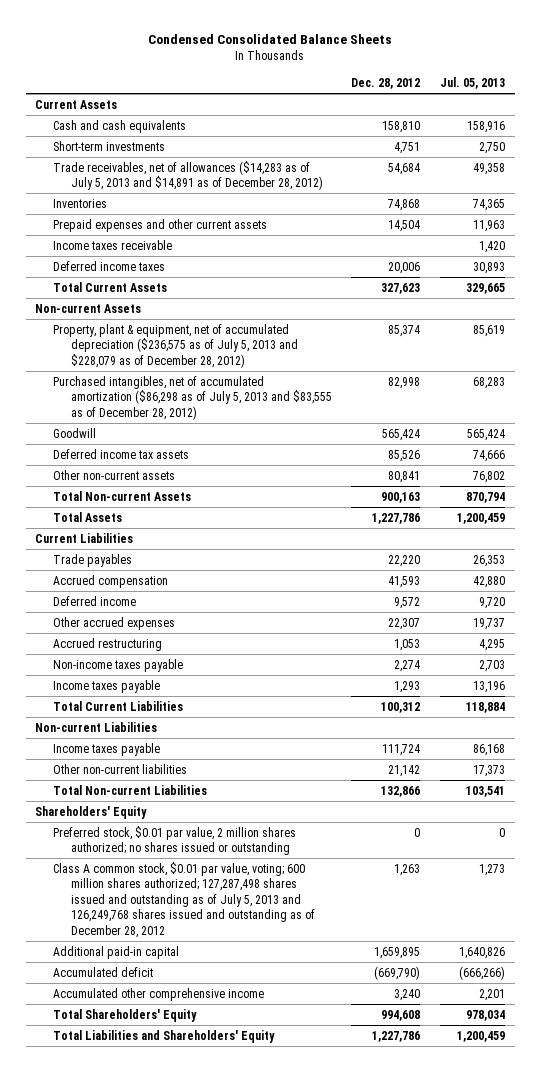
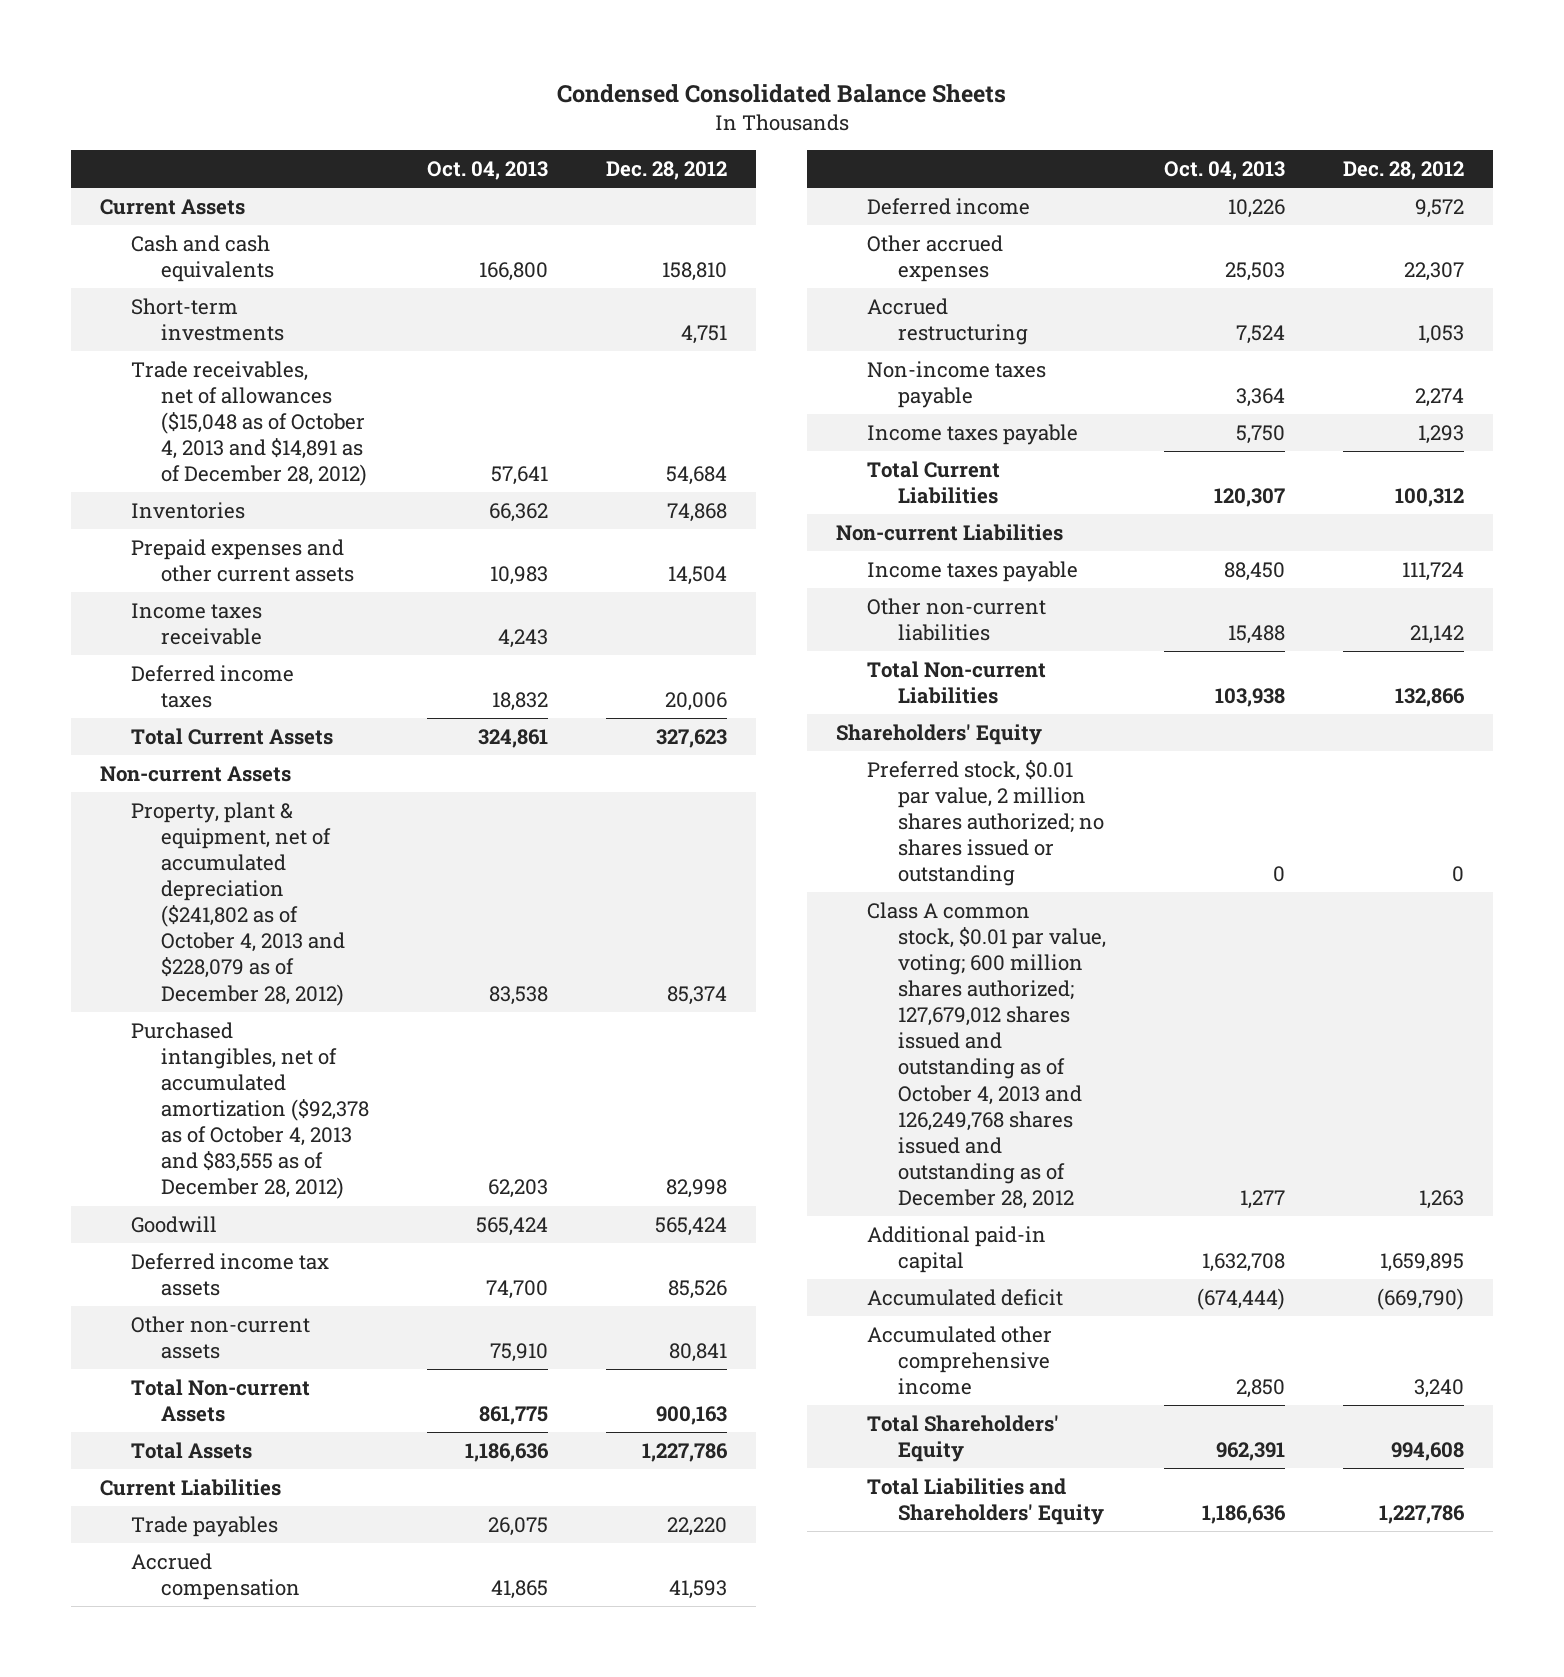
- | Dec. 28, 2012 | Jul. 05, 2013
+ | Oct. 04, 2013 | Dec. 28, 2012
- Trade receivables, net of allowances ($14,283 as of July 5, 2013 and $14,891 as of December 28, 2012) | 54,684 | 49,358
+ Trade receivables, net of allowances ($15,048 as of October 4, 2013 and $14,891 as of December 28, 2012) | 57,641 | 54,684
- Property, plant & equipment, net of accumulated depreciation ($236,575 as of July 5, 2013 and $228,079 as of December 28, 2012) | 85,374 | 85,619
- Purchased intangibles, net of accumulated amortization ($86,298 as of July 5, 2013 and $83,555 as of December 28, 2012) | 82,998 | 68,283
+ Property, plant & equipment, net of accumulated depreciation ($241,802 as of October 4, 2013 and $228,079 as of December 28, 2012) | 83,538 | 85,374
+ Purchased intangibles, net of accumulated amortization ($92,378 as of October 4, 2013 and $83,555 as of December 28, 2012) | 62,203 | 82,998
- Class A common stock, $0.01 par value, voting; 600 million shares authorized; 127,287,498 shares issued and outstanding as of July 5, 2013 and 126,249,768 shares issued and outstanding as of December 28, 2012 | 1,263 | 1,273
+ Class A common stock, $0.01 par value, voting; 600 million shares authorized; 127,679,012 shares issued and outstanding as of October 4, 2013 and 126,249,768 shares issued and outstanding as of December 28, 2012 | 1,277 | 1,263

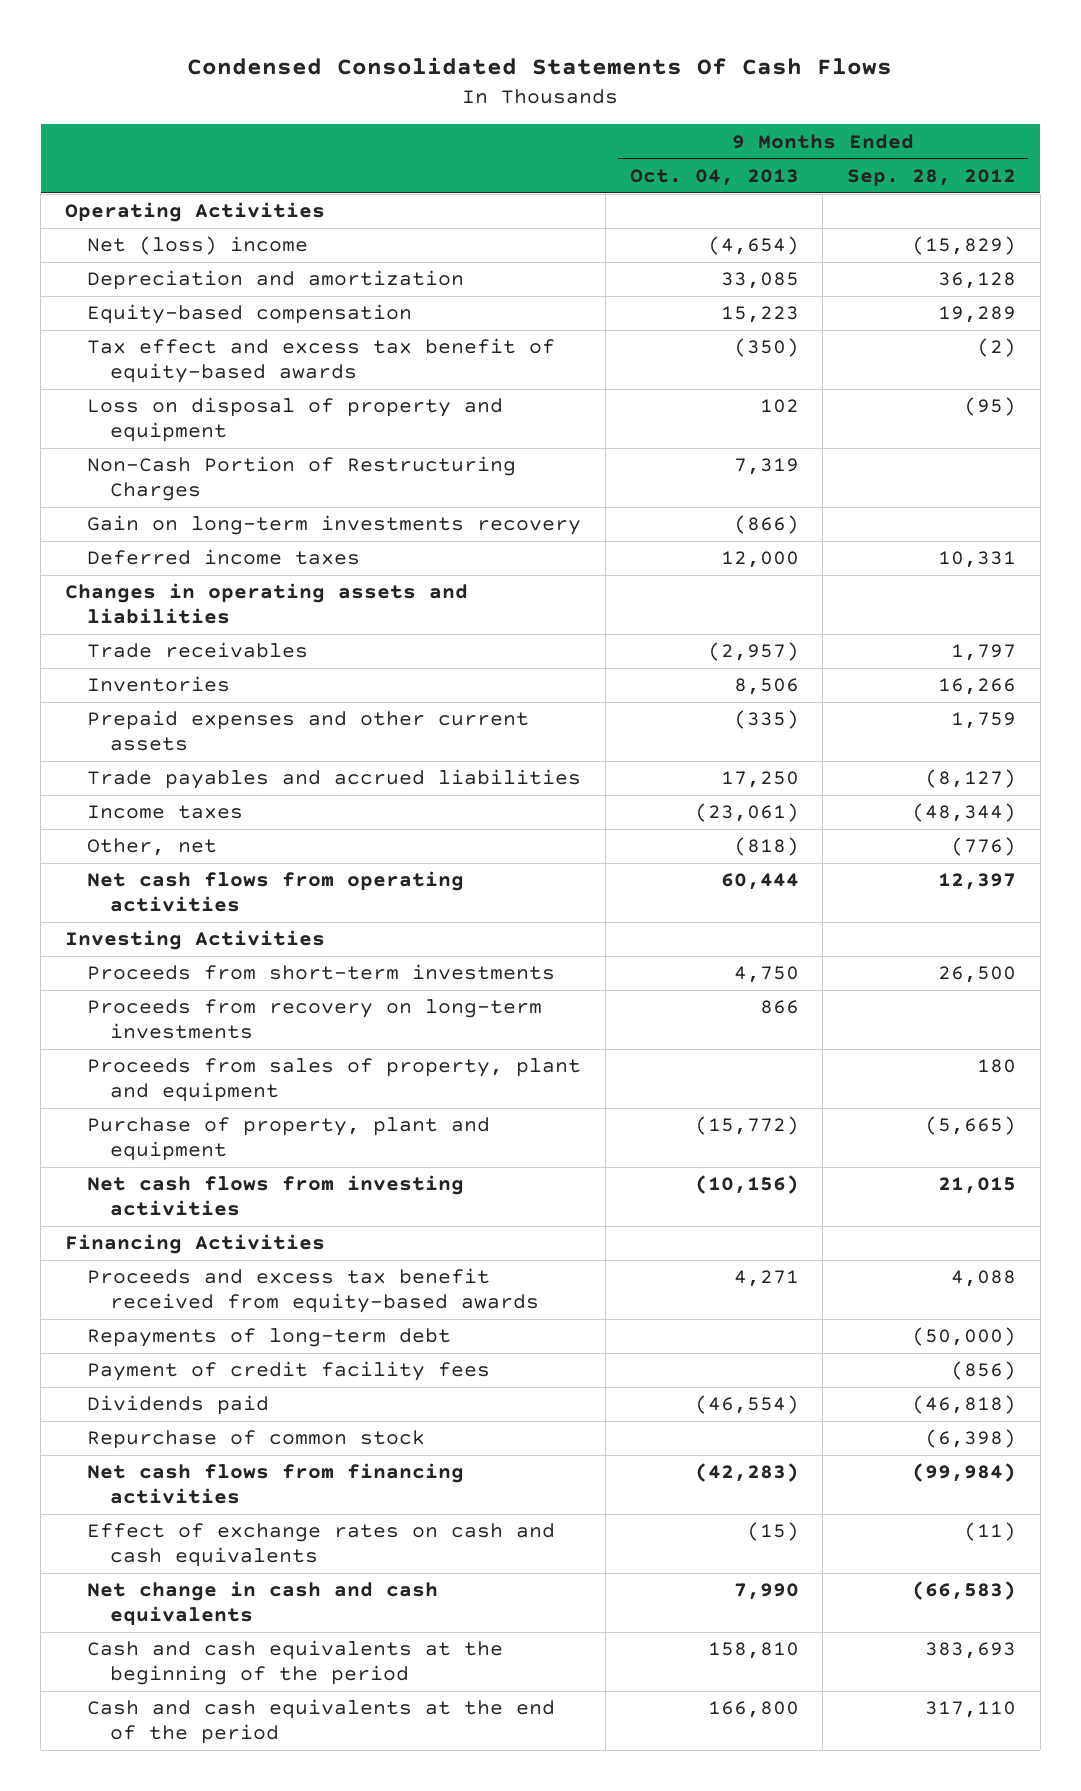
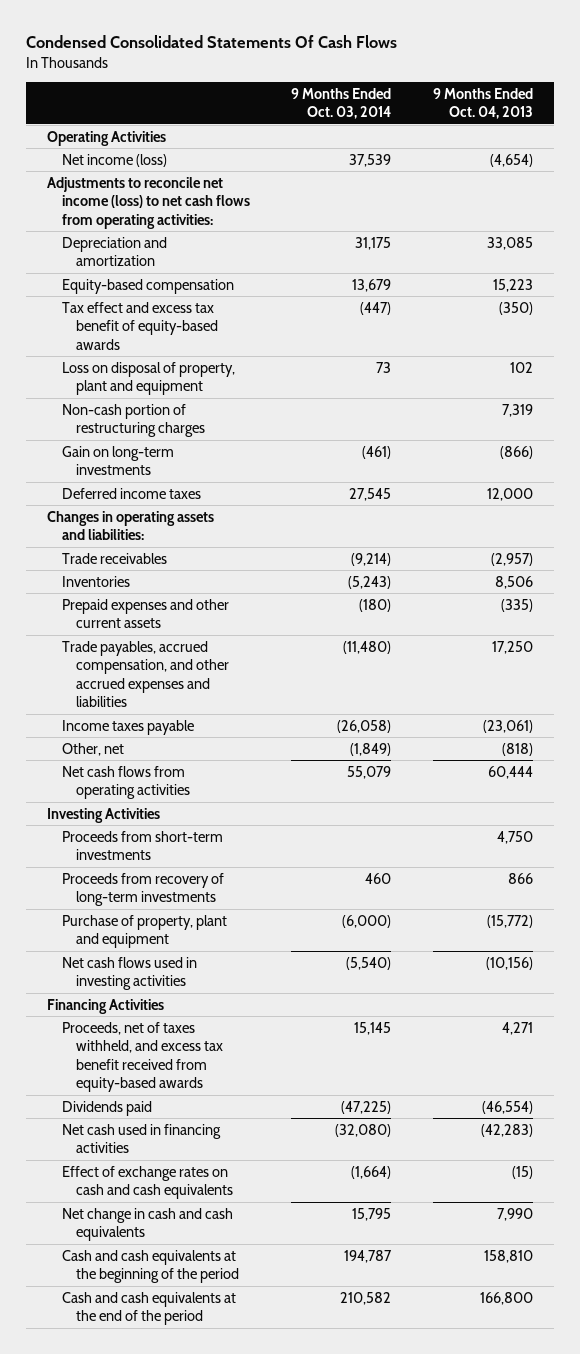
- | 9 Months Ended Oct. 04, 2013 | 9 Months Ended Sep. 28, 2012
+ | 9 Months Ended Oct. 03, 2014 | 9 Months Ended Oct. 04, 2013
- Net (loss) income | (4,654) | (15,829)
+ Net income (loss) | 37,539 | (4,654)
+ Adjustments to reconcile net income (loss) to net cash flows from operating activities:
- Loss on disposal of property and equipment | 102 | (95)
- Non-Cash Portion of Restructuring Charges | 7,319 |
- Gain on long-term investments recovery | (866) |
+ Loss on disposal of property, plant and equipment | 73 | 102
+ Non-cash portion of restructuring charges | | 7,319
+ Gain on long-term investments | (461) | (866)
- Changes in operating assets and liabilities
+ Changes in operating assets and liabilities:
- Trade payables and accrued liabilities | 17,250 | (8,127)
- Income taxes | (23,061) | (48,344)
+ Trade payables, accrued compensation, and other accrued expenses and liabilities | (11,480) | 17,250
+ Income taxes payable | (26,058) | (23,061)
- Proceeds from recovery on long-term investments | 866 |
- Proceeds from sales of property, plant and equipment | | 180
+ Proceeds from recovery of long-term investments | 460 | 866
- Net cash flows from investing activities | (10,156) | 21,015
+ Net cash flows used in investing activities | (5,540) | (10,156)
- Proceeds and excess tax benefit received from equity-based awards | 4,271 | 4,088
- Repayments of long-term debt | | (50,000)
- Payment of credit facility fees | | (856)
+ Proceeds, net of taxes withheld, and excess tax benefit received from equity-based awards | 15,145 | 4,271
- Repurchase of common stock | | (6,398)
- Net cash flows from financing activities | (42,283) | (99,984)
+ Net cash used in financing activities | (32,080) | (42,283)

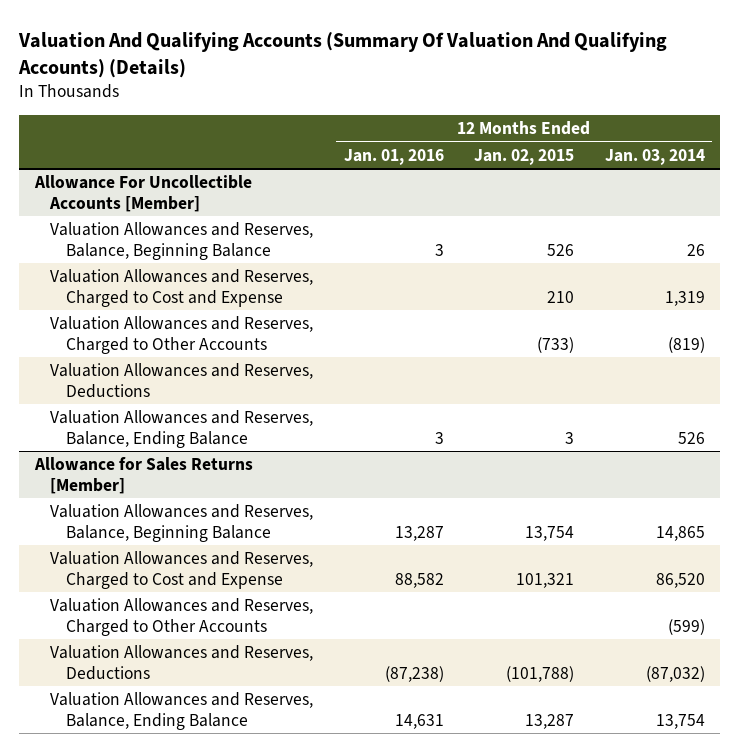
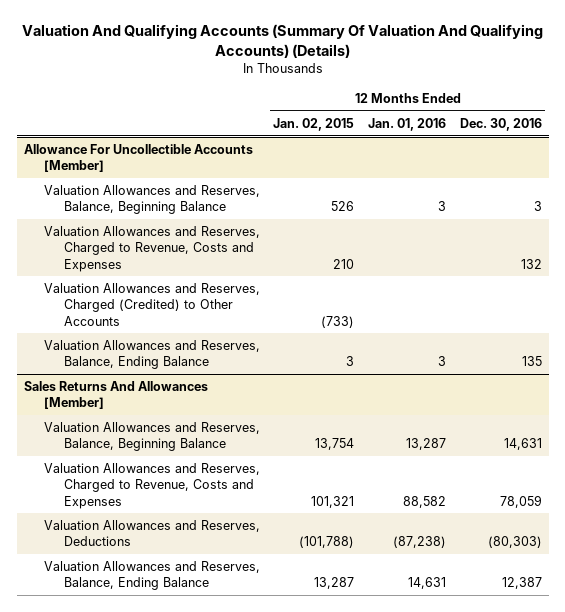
- | 12 Months Ended Jan. 01, 2016 | 12 Months Ended Jan. 02, 2015 | 12 Months Ended Jan. 03, 2014
+ | 12 Months Ended Jan. 02, 2015 | 12 Months Ended Jan. 01, 2016 | 12 Months Ended Dec. 30, 2016
@ Allowance For Uncollectible Accounts [Member]
- Valuation Allowances and Reserves, Charged to Cost and Expense | | 210 | 1,319
- Valuation Allowances and Reserves, Charged to Other Accounts | | (733) | (819)
- Valuation Allowances and Reserves, Deductions
+ Valuation Allowances and Reserves, Charged to Revenue, Costs and Expenses | 210 | | 132
+ Valuation Allowances and Reserves, Charged (Credited) to Other Accounts | (733) | |
- Allowance for Sales Returns [Member]
+ Sales Returns And Allowances [Member]
- Valuation Allowances and Reserves, Charged to Cost and Expense | 88,582 | 101,321 | 86,520
- Valuation Allowances and Reserves, Charged to Other Accounts | | | (599)
+ Valuation Allowances and Reserves, Charged to Revenue, Costs and Expenses | 101,321 | 88,582 | 78,059

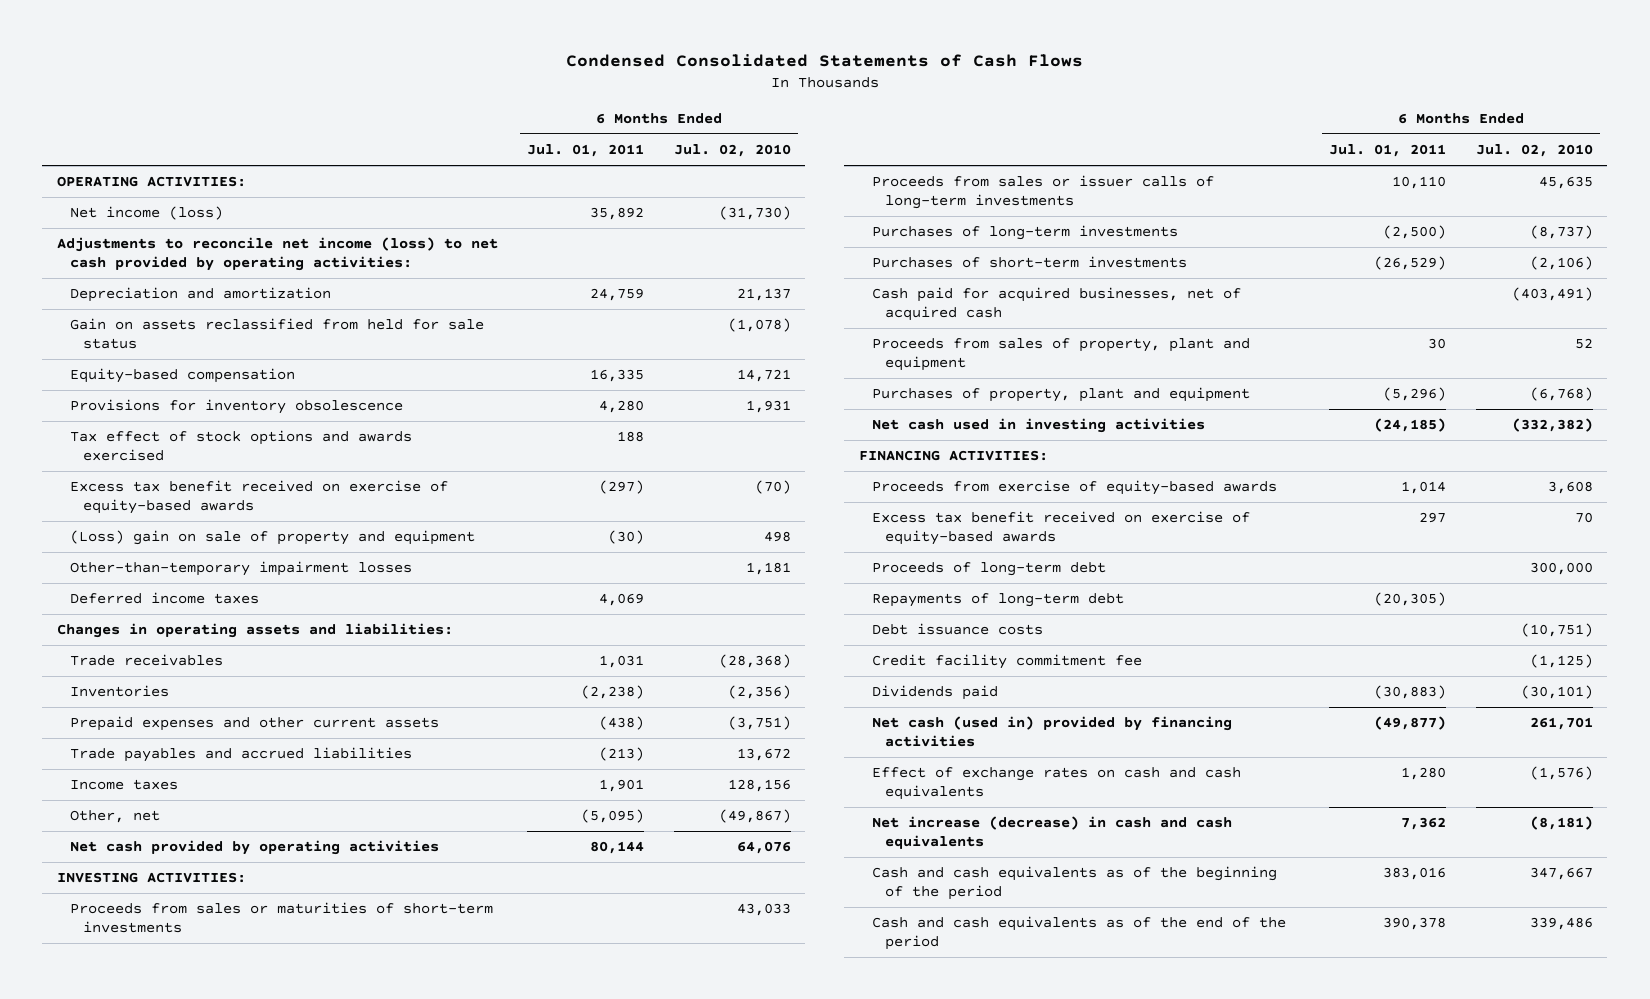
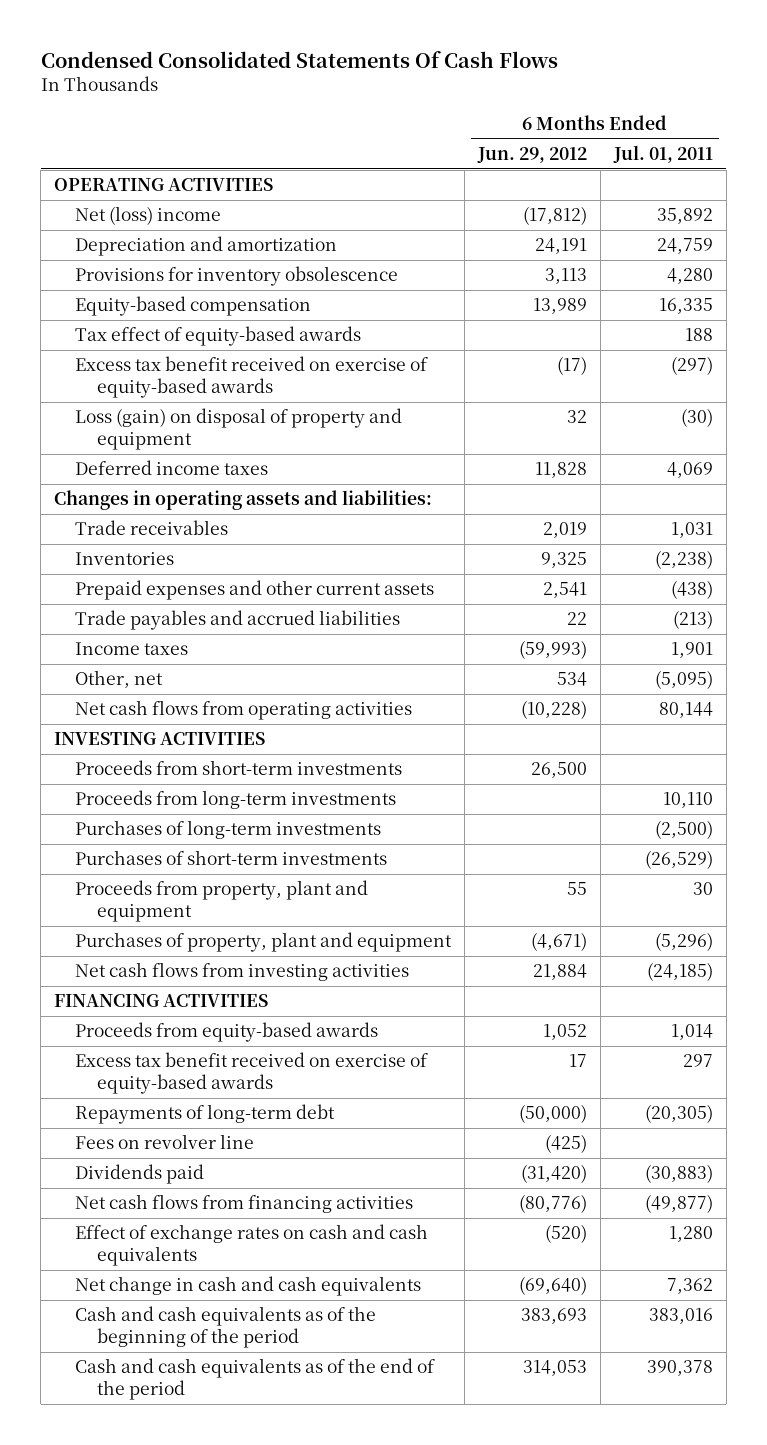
- Condensed Consolidated Statements of Cash Flows
+ Condensed Consolidated Statements Of Cash Flows
- | 6 Months Ended Jul. 01, 2011 | 6 Months Ended Jul. 02, 2010
+ | 6 Months Ended Jun. 29, 2012 | 6 Months Ended Jul. 01, 2011
- OPERATING ACTIVITIES:
- Net income (loss) | 35,892 | (31,730)
- Adjustments to reconcile net income (loss) to net cash provided by operating activities:
+ OPERATING ACTIVITIES
+ Net (loss) income | (17,812) | 35,892
- Gain on assets reclassified from held for sale status | | (1,078)
- Tax effect of stock options and awards exercised | 188 |
moved down: Equity-based compensation | 13,989 | 16,335
+ Tax effect of equity-based awards | | 188
- (Loss) gain on sale of property and equipment | (30) | 498
- Other-than-temporary impairment losses | | 1,181
+ Loss (gain) on disposal of property and equipment | 32 | (30)
- Net cash provided by operating activities | 80,144 | 64,076
- INVESTING ACTIVITIES:
- Proceeds from sales or maturities of short-term investments | | 43,033
- Proceeds from sales or issuer calls of long-term investments | 10,110 | 45,635
+ Net cash flows from operating activities | (10,228) | 80,144
+ INVESTING ACTIVITIES
+ Proceeds from short-term investments | 26,500 |
+ Proceeds from long-term investments | | 10,110
- Cash paid for acquired businesses, net of acquired cash | | (403,491)
- Proceeds from sales of property, plant and equipment | 30 | 52
+ Proceeds from property, plant and equipment | 55 | 30
- Net cash used in investing activities | (24,185) | (332,382)
- FINANCING ACTIVITIES:
- Proceeds from exercise of equity-based awards | 1,014 | 3,608
+ Net cash flows from investing activities | 21,884 | (24,185)
+ FINANCING ACTIVITIES
+ Proceeds from equity-based awards | 1,052 | 1,014
- Proceeds of long-term debt | | 300,000
- Debt issuance costs | | (10,751)
- Credit facility commitment fee | | (1,125)
+ Fees on revolver line | (425) |
- Net cash (used in) provided by financing activities | (49,877) | 261,701
+ Net cash flows from financing activities | (80,776) | (49,877)
- Net increase (decrease) in cash and cash equivalents | 7,362 | (8,181)
+ Net change in cash and cash equivalents | (69,640) | 7,362

